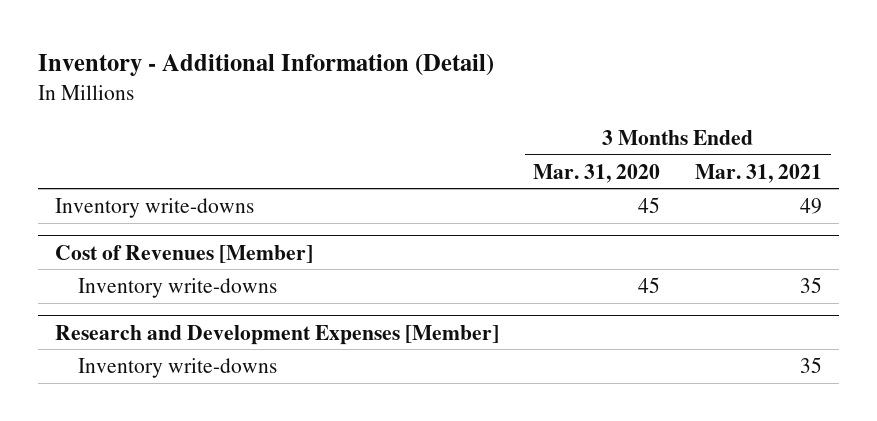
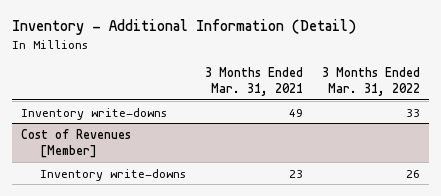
- | 3 Months Ended Mar. 31, 2020 | 3 Months Ended Mar. 31, 2021
+ | 3 Months Ended Mar. 31, 2021 | 3 Months Ended Mar. 31, 2022
@ Cost of Revenues [Member]
- Inventory write-downs | 45 | 35
- Research and Development Expenses [Member]
- Inventory write-downs | | 35
@ Cost of Revenues [Member]
+ Inventory write-downs | 23 | 26

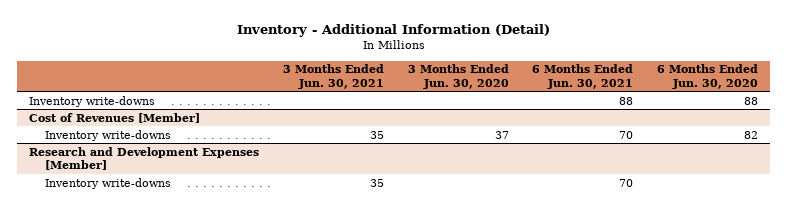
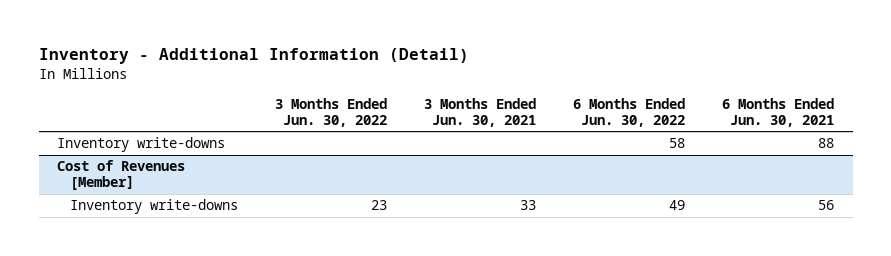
- | 3 Months Ended Jun. 30, 2021 | 3 Months Ended Jun. 30, 2020 | 6 Months Ended Jun. 30, 2021 | 6 Months Ended Jun. 30, 2020
+ | 3 Months Ended Jun. 30, 2022 | 3 Months Ended Jun. 30, 2021 | 6 Months Ended Jun. 30, 2022 | 6 Months Ended Jun. 30, 2021
@ Cost of Revenues [Member]
- Inventory write-downs | 35 | 37 | 70 | 82
- Research and Development Expenses [Member]
- Inventory write-downs | 35 | | 70 |
@ Cost of Revenues [Member]
+ Inventory write-downs | 23 | 33 | 49 | 56

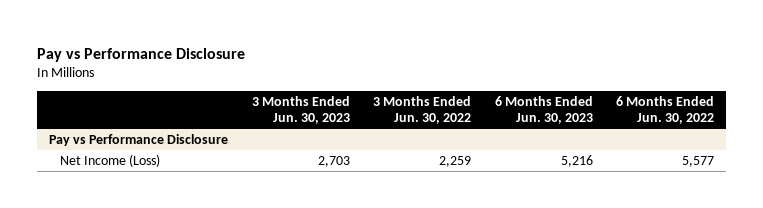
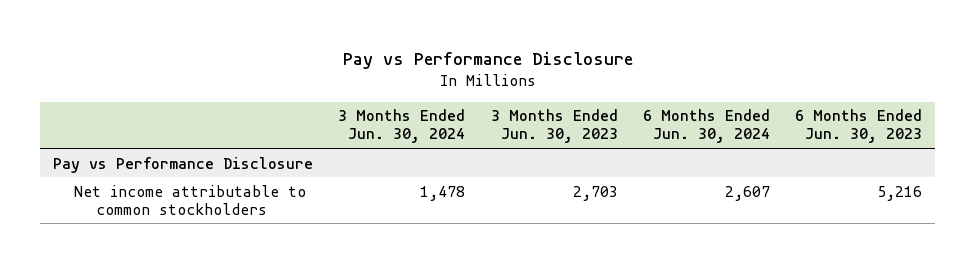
- | 3 Months Ended Jun. 30, 2023 | 3 Months Ended Jun. 30, 2022 | 6 Months Ended Jun. 30, 2023 | 6 Months Ended Jun. 30, 2022
+ | 3 Months Ended Jun. 30, 2024 | 3 Months Ended Jun. 30, 2023 | 6 Months Ended Jun. 30, 2024 | 6 Months Ended Jun. 30, 2023
- Net Income (Loss) | 2,703 | 2,259 | 5,216 | 5,577
+ Net income attributable to common stockholders | 1,478 | 2,703 | 2,607 | 5,216

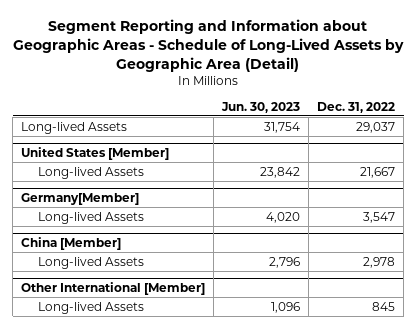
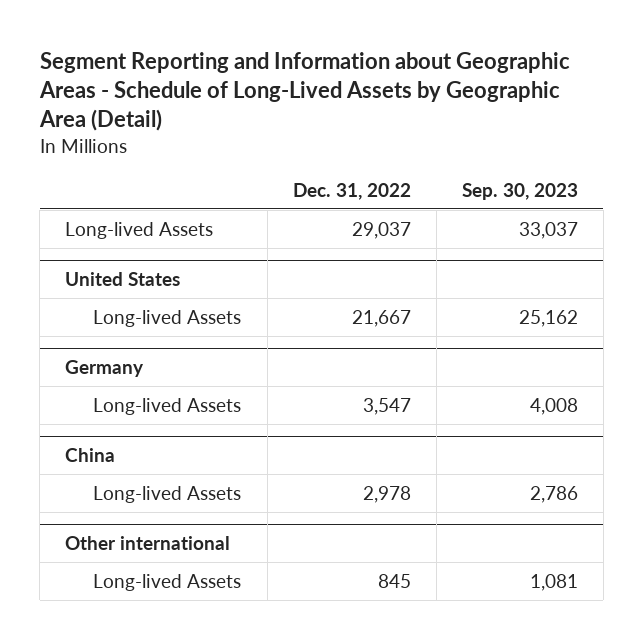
- | Jun. 30, 2023 | Dec. 31, 2022
+ | Dec. 31, 2022 | Sep. 30, 2023
- United States [Member]
+ United States
- Germany[Member]
+ Germany
- China [Member]
+ China
- Other International [Member]
+ Other international

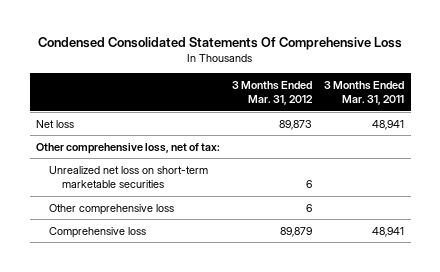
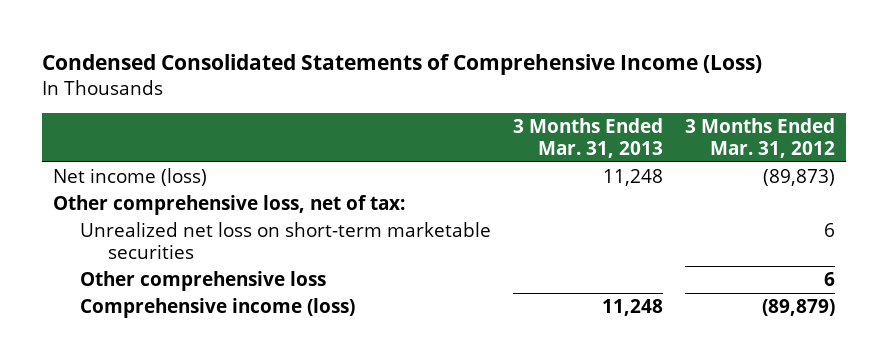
- Condensed Consolidated Statements Of Comprehensive Loss
+ Condensed Consolidated Statements of Comprehensive Income (Loss)
- | 3 Months Ended Mar. 31, 2012 | 3 Months Ended Mar. 31, 2011
+ | 3 Months Ended Mar. 31, 2013 | 3 Months Ended Mar. 31, 2012
- Net loss | 89,873 | 48,941
+ Net income (loss) | 11,248 | (89,873)
- Comprehensive loss | 89,879 | 48,941
+ Comprehensive income (loss) | 11,248 | (89,879)

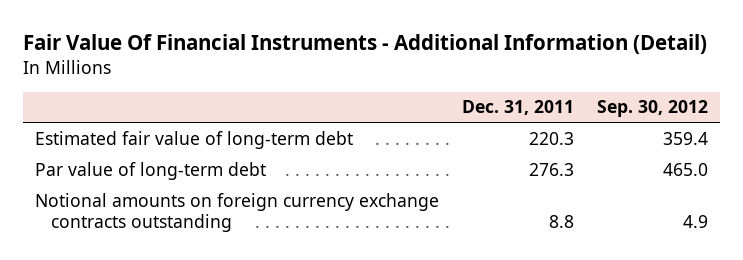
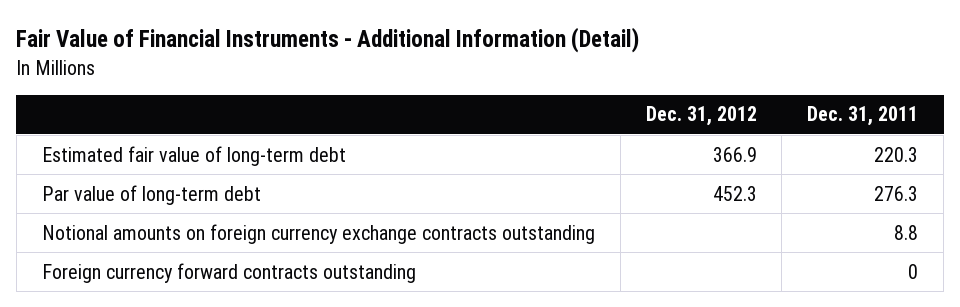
- Fair Value Of Financial Instruments - Additional Information (Detail)
+ Fair Value of Financial Instruments - Additional Information (Detail)
- | Dec. 31, 2011 | Sep. 30, 2012
+ | Dec. 31, 2012 | Dec. 31, 2011
+ Foreign currency forward contracts outstanding | | 0

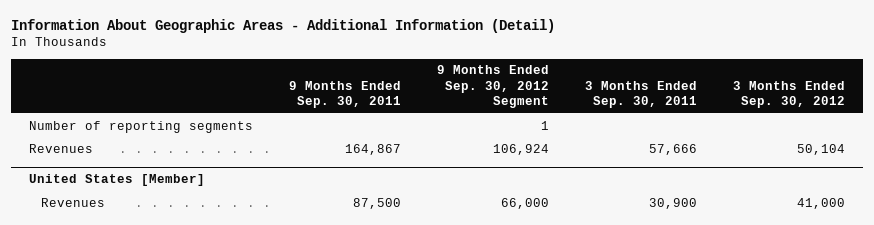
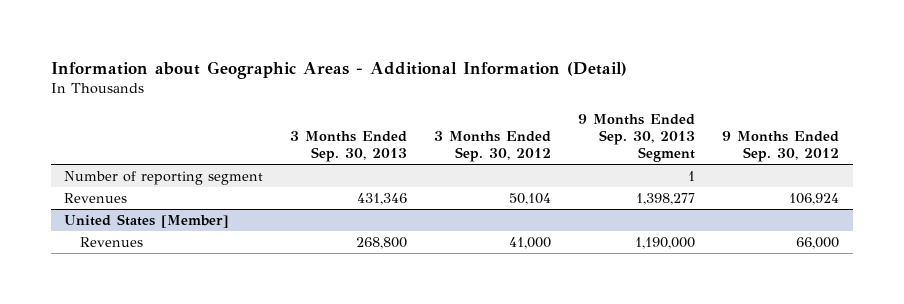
- Information About Geographic Areas - Additional Information (Detail)
+ Information about Geographic Areas - Additional Information (Detail)
- | 9 Months Ended Sep. 30, 2011 | 9 Months Ended Sep. 30, 2012 Segment | 3 Months Ended Sep. 30, 2011 | 3 Months Ended Sep. 30, 2012
+ | 3 Months Ended Sep. 30, 2013 | 3 Months Ended Sep. 30, 2012 | 9 Months Ended Sep. 30, 2013 Segment | 9 Months Ended Sep. 30, 2012
- Number of reporting segments | | 1 | |
+ Number of reporting segment | | | 1 |

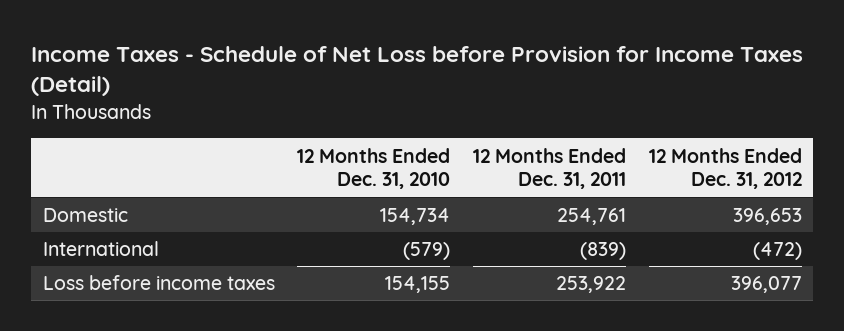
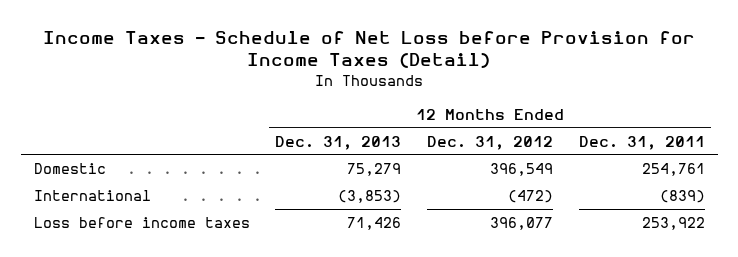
- | 12 Months Ended Dec. 31, 2010 | 12 Months Ended Dec. 31, 2011 | 12 Months Ended Dec. 31, 2012
+ | 12 Months Ended Dec. 31, 2013 | 12 Months Ended Dec. 31, 2012 | 12 Months Ended Dec. 31, 2011
- Domestic | 154,734 | 254,761 | 396,653
+ Domestic | 75,279 | 396,549 | 254,761

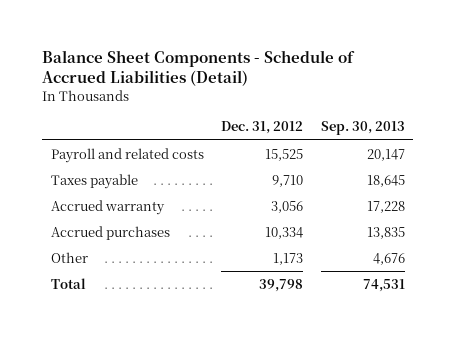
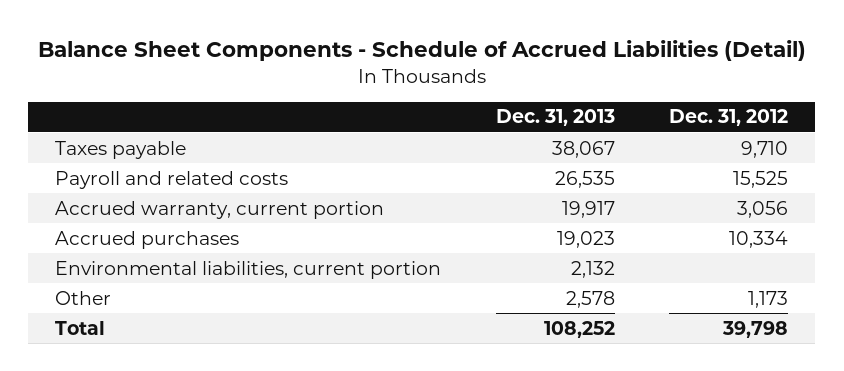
- | Dec. 31, 2012 | Sep. 30, 2013
+ | Dec. 31, 2013 | Dec. 31, 2012
- Accrued warranty | 3,056 | 17,228
moved down: Payroll and related costs | 26,535 | 15,525
+ Accrued warranty, current portion | 19,917 | 3,056
+ Environmental liabilities, current portion | 2,132 |

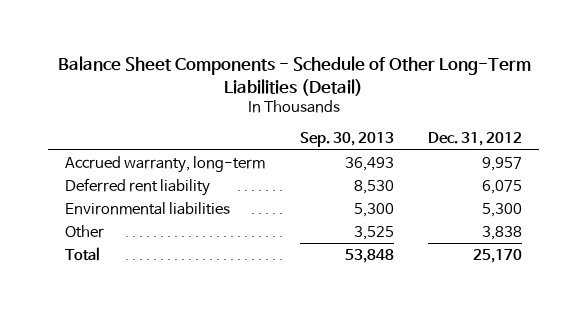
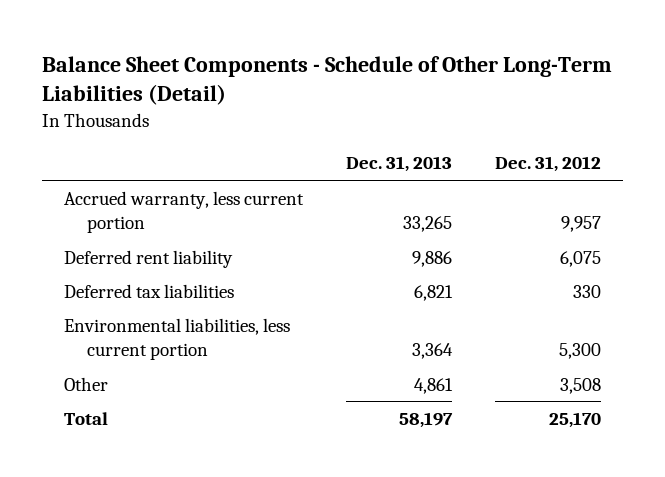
- | Sep. 30, 2013 | Dec. 31, 2012
+ | Dec. 31, 2013 | Dec. 31, 2012
- Accrued warranty, long-term | 36,493 | 9,957
+ Accrued warranty, less current portion | 33,265 | 9,957
- Environmental liabilities | 5,300 | 5,300
- Other | 3,525 | 3,838
+ Deferred tax liabilities | 6,821 | 330
+ Environmental liabilities, less current portion | 3,364 | 5,300
+ Other | 4,861 | 3,508

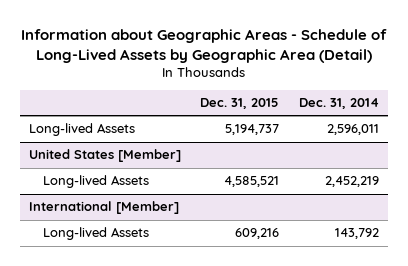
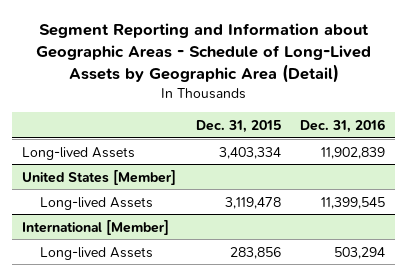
- Information about Geographic Areas - Schedule of Long-Lived Assets by Geographic Area (Detail)
+ Segment Reporting and Information about Geographic Areas - Schedule of Long-Lived Assets by Geographic Area (Detail)
- | Dec. 31, 2015 | Dec. 31, 2014
+ | Dec. 31, 2015 | Dec. 31, 2016
- Long-lived Assets | 5,194,737 | 2,596,011
+ Long-lived Assets | 3,403,334 | 11,902,839
@ United States [Member]
- Long-lived Assets | 4,585,521 | 2,452,219
+ Long-lived Assets | 3,119,478 | 11,399,545
@ International [Member]
- Long-lived Assets | 609,216 | 143,792
+ Long-lived Assets | 283,856 | 503,294

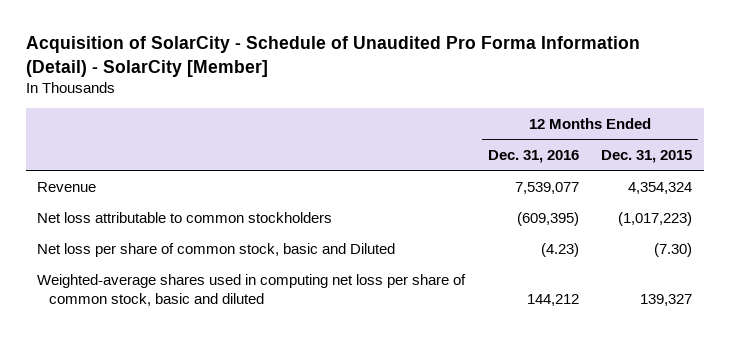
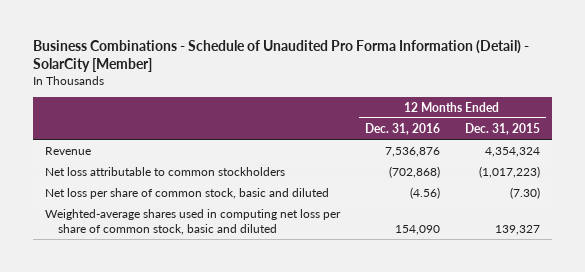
- Acquisition of SolarCity - Schedule of Unaudited Pro Forma Information (Detail) - SolarCity [Member]
+ Business Combinations - Schedule of Unaudited Pro Forma Information (Detail) - SolarCity [Member]
- Revenue | 7,539,077 | 4,354,324
- Net loss attributable to common stockholders | (609,395) | (1,017,223)
- Net loss per share of common stock, basic and Diluted | (4.23) | (7.30)
- Weighted-average shares used in computing net loss per share of common stock, basic and diluted | 144,212 | 139,327
+ Revenue | 7,536,876 | 4,354,324
+ Net loss attributable to common stockholders | (702,868) | (1,017,223)
+ Net loss per share of common stock, basic and diluted | (4.56) | (7.30)
+ Weighted-average shares used in computing net loss per share of common stock, basic and diluted | 154,090 | 139,327

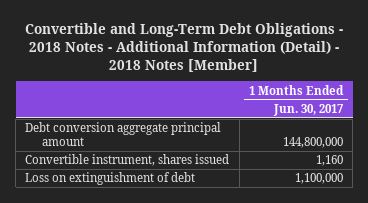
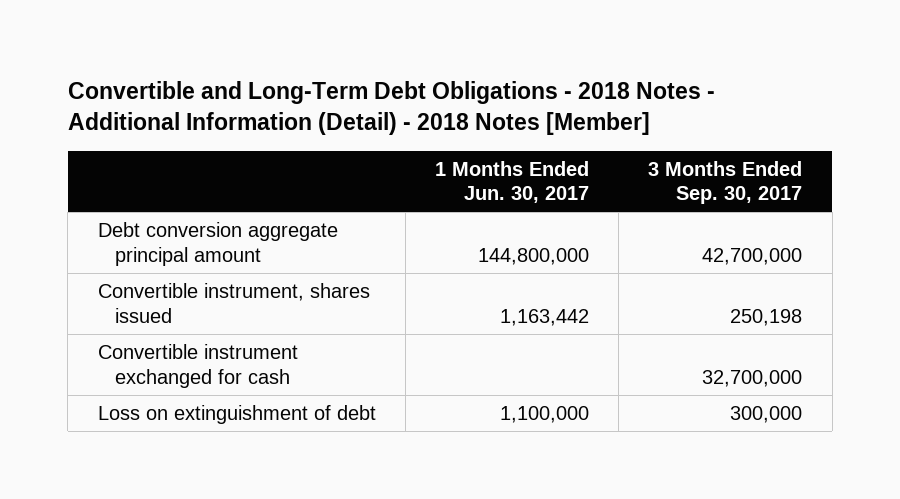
- | 1 Months Ended Jun. 30, 2017
+ | 1 Months Ended Jun. 30, 2017 | 3 Months Ended Sep. 30, 2017
- Convertible instrument, shares issued | 1,160
+ Convertible instrument, shares issued | 1,163,442 | 250,198
+ Convertible instrument exchanged for cash | | 32,700,000

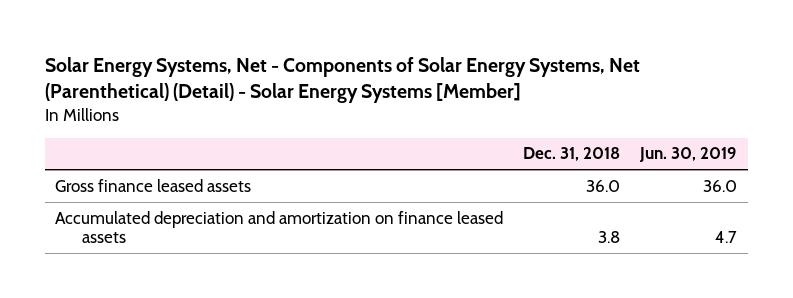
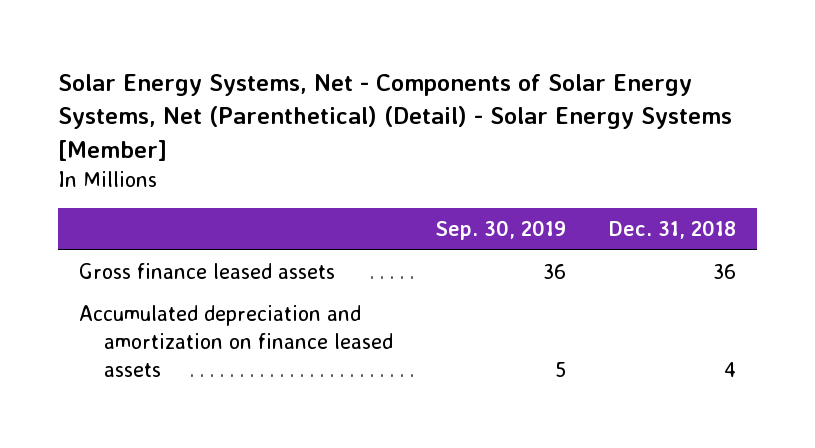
- | Dec. 31, 2018 | Jun. 30, 2019
+ | Sep. 30, 2019 | Dec. 31, 2018
- Gross finance leased assets | 36.0 | 36.0
- Accumulated depreciation and amortization on finance leased assets | 3.8 | 4.7
+ Gross finance leased assets | 36 | 36
+ Accumulated depreciation and amortization on finance leased assets | 5 | 4

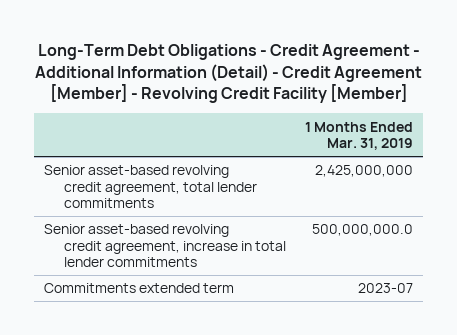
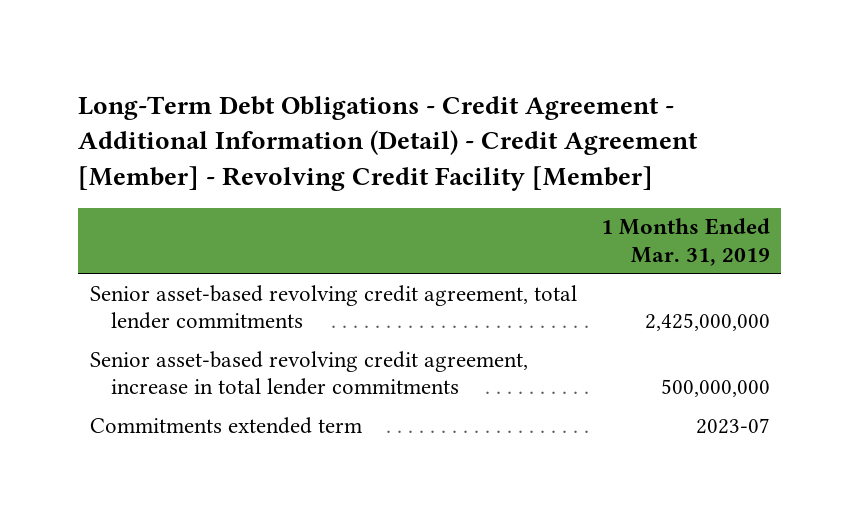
- Senior asset-based revolving credit agreement, increase in total lender commitments | 500,000,000.0
+ Senior asset-based revolving credit agreement, increase in total lender commitments | 500,000,000

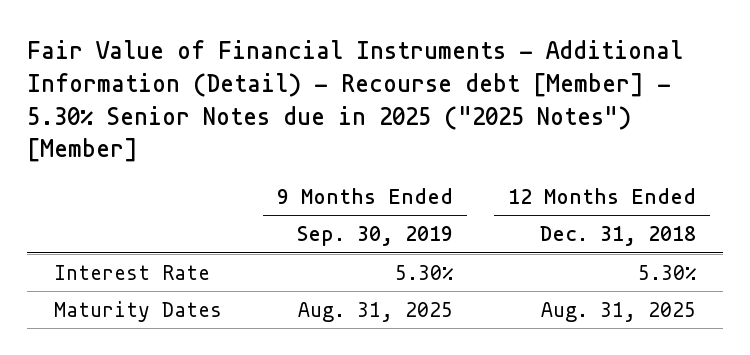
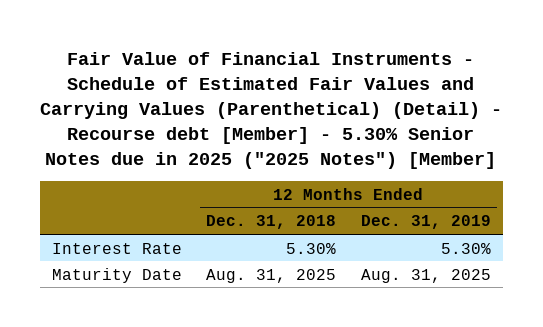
- Fair Value of Financial Instruments - Additional Information (Detail) - Recourse debt [Member] - 5.30% Senior Notes due in 2025 ("2025 Notes") [Member]
+ Fair Value of Financial Instruments - Schedule of Estimated Fair Values and Carrying Values (Parenthetical) (Detail) - Recourse debt [Member] - 5.30% Senior Notes due in 2025 ("2025 Notes") [Member]
- | 9 Months Ended Sep. 30, 2019 | 12 Months Ended Dec. 31, 2018
+ | 12 Months Ended Dec. 31, 2018 | 12 Months Ended Dec. 31, 2019
- Maturity Dates | Aug. 31, 2025 | Aug. 31, 2025
+ Maturity Date | Aug. 31, 2025 | Aug. 31, 2025

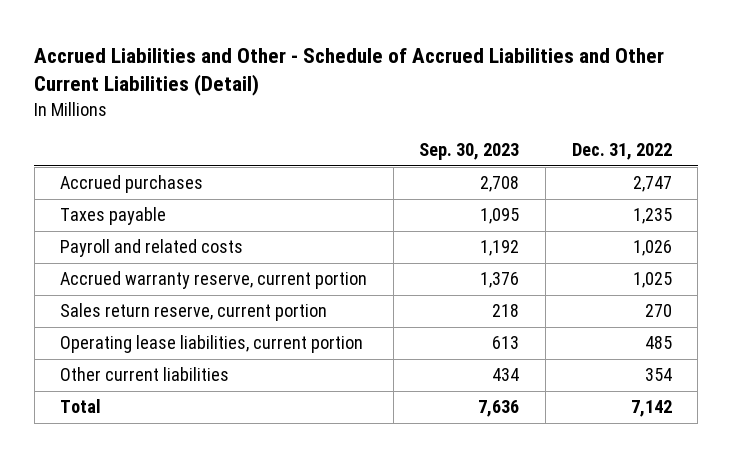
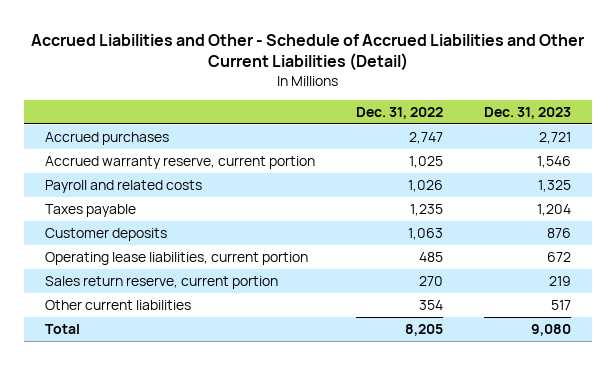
- | Sep. 30, 2023 | Dec. 31, 2022
+ | Dec. 31, 2022 | Dec. 31, 2023
moved down: Payroll and related costs | 1,026 | 1,325
moved down: Taxes payable | 1,235 | 1,204
+ Customer deposits | 1,063 | 876
moved down: Sales return reserve, current portion | 270 | 219
- Total | 7,636 | 7,142
+ Total | 8,205 | 9,080

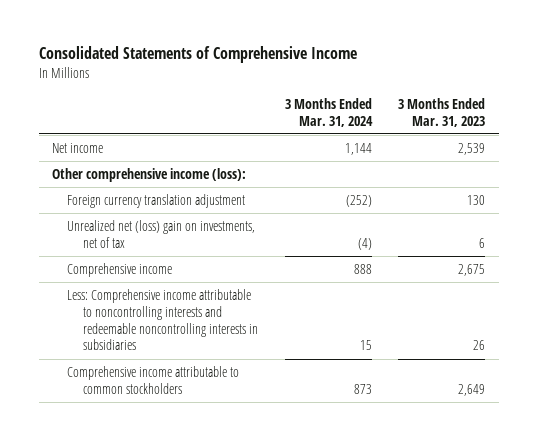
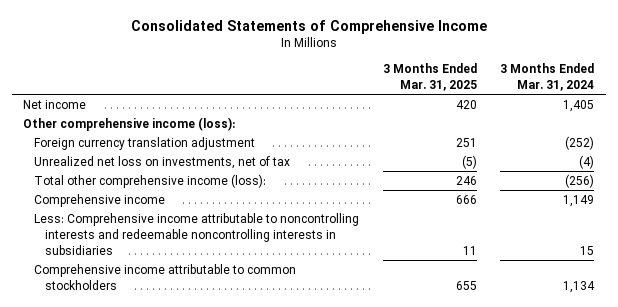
- | 3 Months Ended Mar. 31, 2024 | 3 Months Ended Mar. 31, 2023
+ | 3 Months Ended Mar. 31, 2025 | 3 Months Ended Mar. 31, 2024
- Net income | 1,144 | 2,539
+ Net income | 420 | 1,405
- Unrealized net (loss) gain on investments, net of tax | (4) | 6
- Comprehensive income | 888 | 2,675
+ Unrealized net loss on investments, net of tax | (5) | (4)
+ Total other comprehensive income (loss): | 246 | (256)
+ Comprehensive income | 666 | 1,149
- Comprehensive income attributable to common stockholders | 873 | 2,649
+ Comprehensive income attributable to common stockholders | 655 | 1,134

